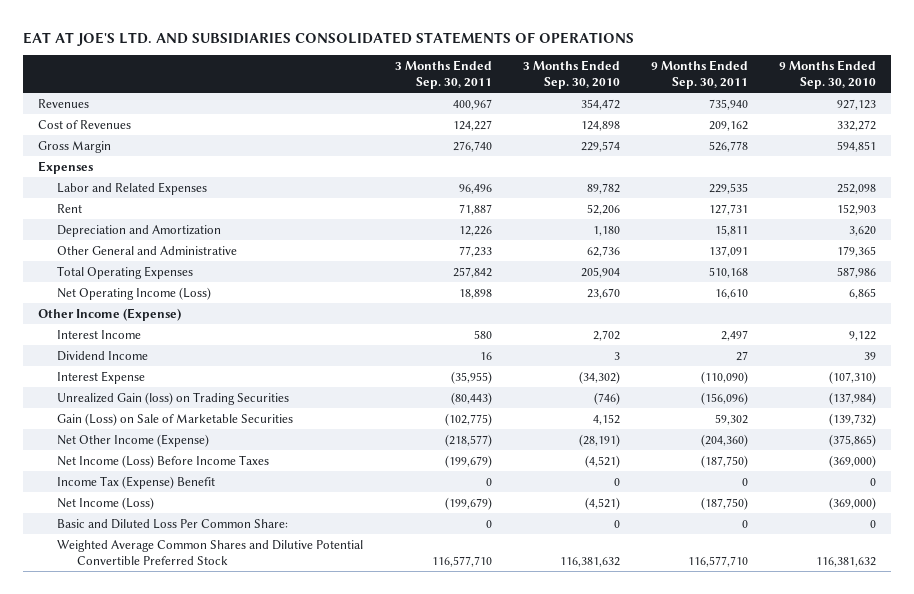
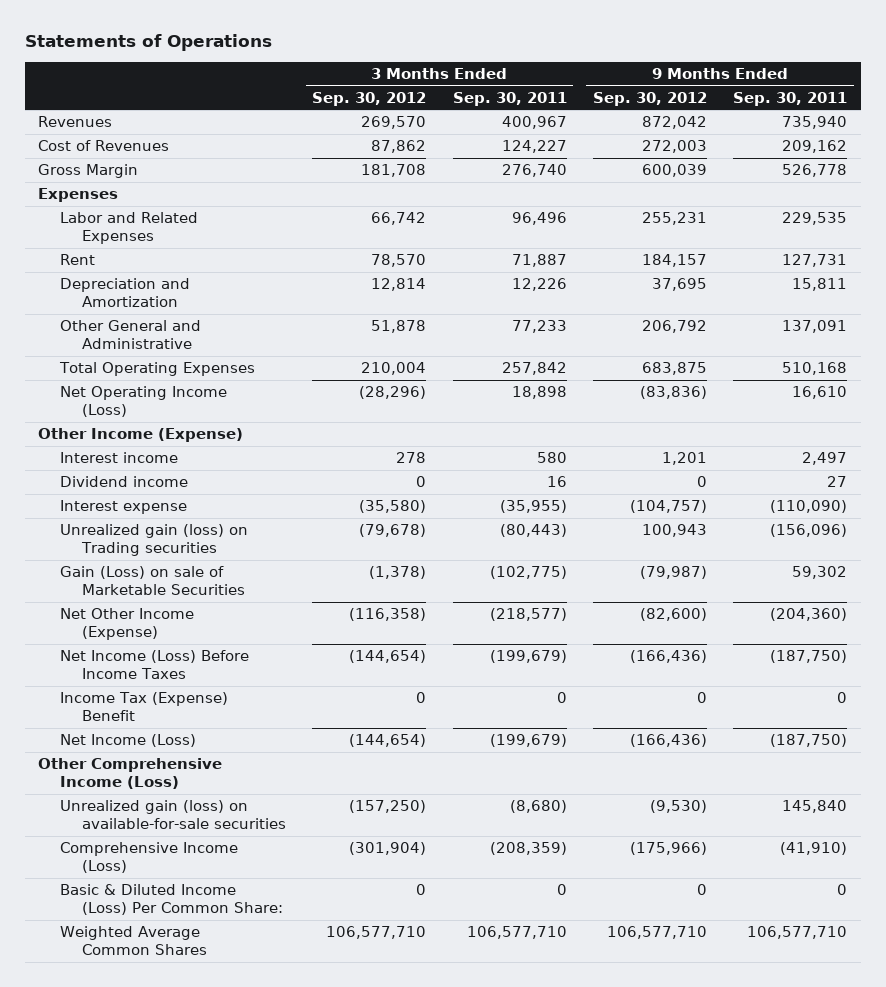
- EAT AT JOE'S LTD. AND SUBSIDIARIES CONSOLIDATED STATEMENTS OF OPERATIONS
+ Statements of Operations
- | 3 Months Ended Sep. 30, 2011 | 3 Months Ended Sep. 30, 2010 | 9 Months Ended Sep. 30, 2011 | 9 Months Ended Sep. 30, 2010
+ | 3 Months Ended Sep. 30, 2012 | 3 Months Ended Sep. 30, 2011 | 9 Months Ended Sep. 30, 2012 | 9 Months Ended Sep. 30, 2011
- Interest Income | 580 | 2,702 | 2,497 | 9,122
- Dividend Income | 16 | 3 | 27 | 39
- Interest Expense | (35,955) | (34,302) | (110,090) | (107,310)
- Unrealized Gain (loss) on Trading Securities | (80,443) | (746) | (156,096) | (137,984)
- Gain (Loss) on Sale of Marketable Securities | (102,775) | 4,152 | 59,302 | (139,732)
+ Interest income | 278 | 580 | 1,201 | 2,497
+ Dividend income | 0 | 16 | 0 | 27
+ Interest expense | (35,580) | (35,955) | (104,757) | (110,090)
+ Unrealized gain (loss) on Trading securities | (79,678) | (80,443) | 100,943 | (156,096)
+ Gain (Loss) on sale of Marketable Securities | (1,378) | (102,775) | (79,987) | 59,302
- Basic and Diluted Loss Per Common Share: | 0 | 0 | 0 | 0
- Weighted Average Common Shares and Dilutive Potential Convertible Preferred Stock | 116,577,710 | 116,381,632 | 116,577,710 | 116,381,632
+ Other Comprehensive Income (Loss)
+ Unrealized gain (loss) on available-for-sale securities | (157,250) | (8,680) | (9,530) | 145,840
+ Comprehensive Income (Loss) | (301,904) | (208,359) | (175,966) | (41,910)
+ Basic & Diluted Income (Loss) Per Common Share: | 0 | 0 | 0 | 0
+ Weighted Average Common Shares | 106,577,710 | 106,577,710 | 106,577,710 | 106,577,710

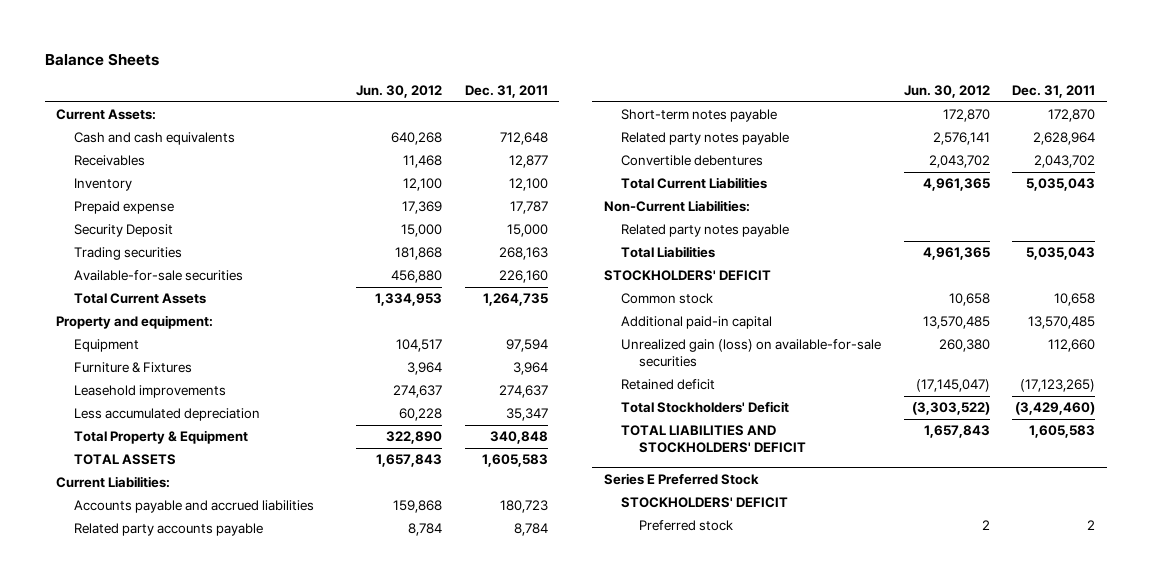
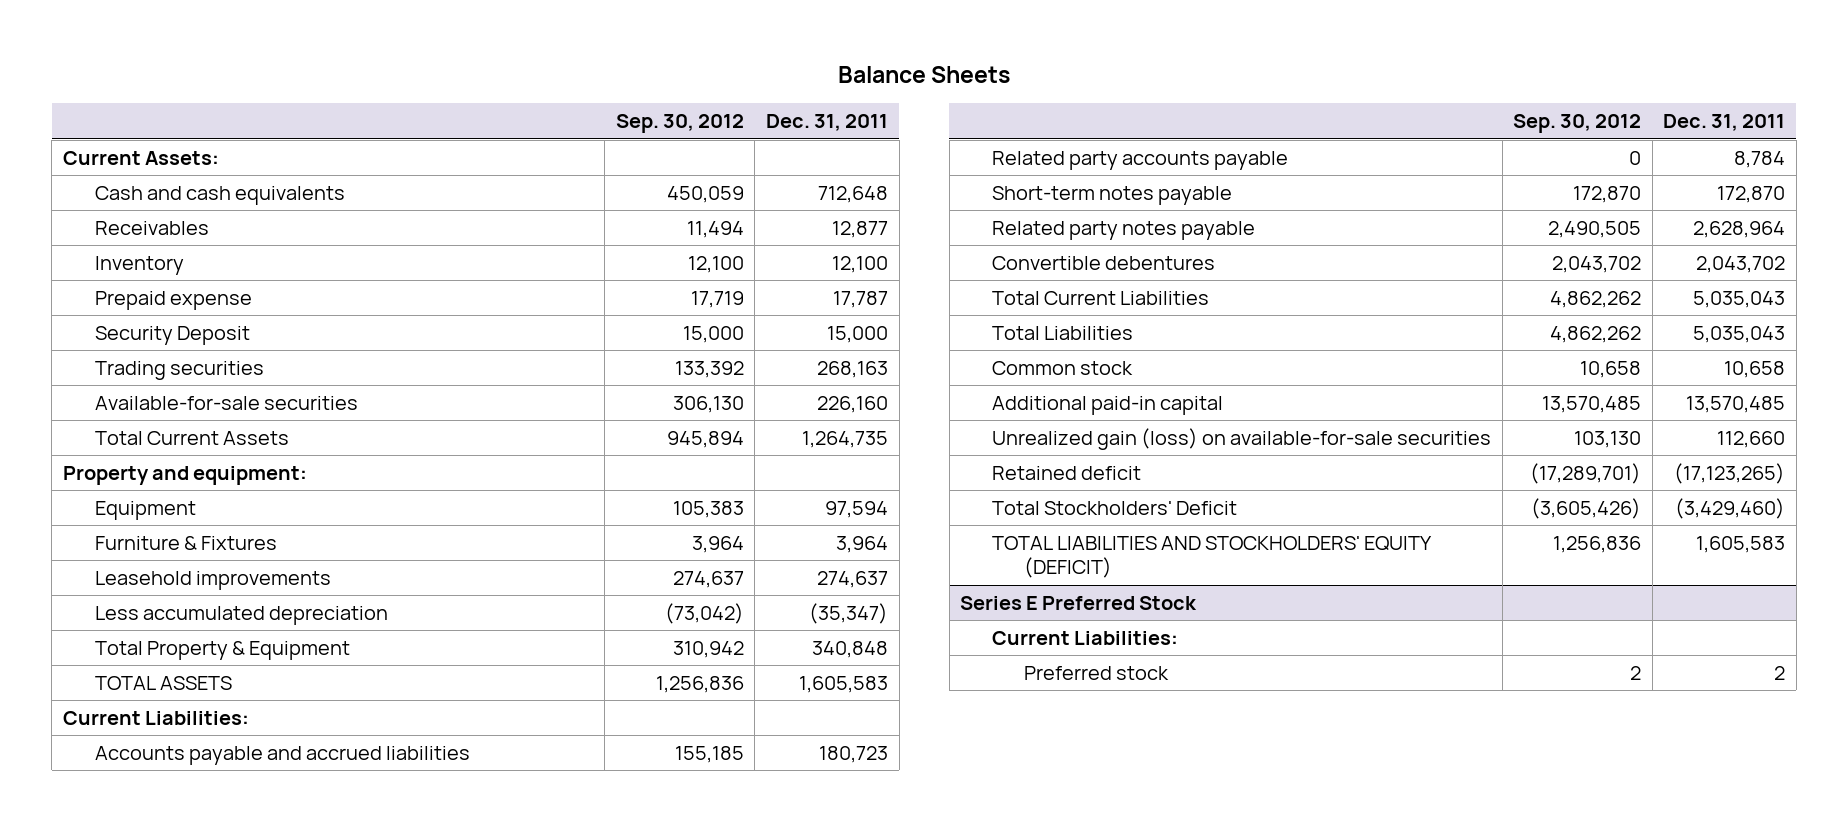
- | Jun. 30, 2012 | Dec. 31, 2011
+ | Sep. 30, 2012 | Dec. 31, 2011
- Less accumulated depreciation | 60,228 | 35,347
+ Less accumulated depreciation | (73,042) | (35,347)
- Non-Current Liabilities:
- Related party notes payable
- STOCKHOLDERS' DEFICIT
- TOTAL LIABILITIES AND STOCKHOLDERS' DEFICIT | 1,657,843 | 1,605,583
+ TOTAL LIABILITIES AND STOCKHOLDERS' EQUITY (DEFICIT) | 1,256,836 | 1,605,583
@ Series E Preferred Stock
- STOCKHOLDERS' DEFICIT
+ Current Liabilities:

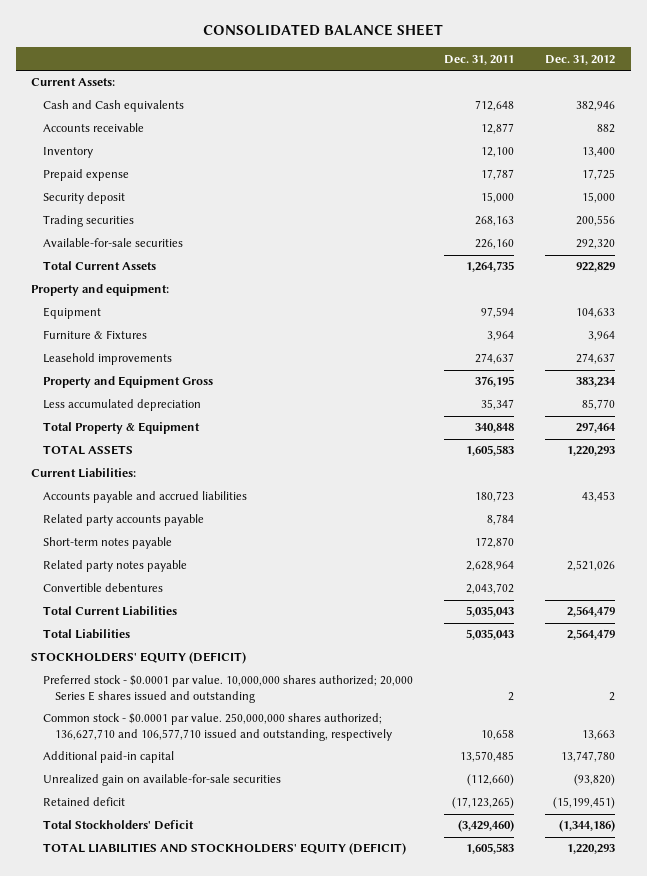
- Balance Sheets
+ CONSOLIDATED BALANCE SHEET
- | Sep. 30, 2012 | Dec. 31, 2011
+ | Dec. 31, 2011 | Dec. 31, 2012
- Cash and cash equivalents | 450,059 | 712,648
- Receivables | 11,494 | 12,877
+ Cash and Cash equivalents | 712,648 | 382,946
+ Accounts receivable | 12,877 | 882
- Security Deposit | 15,000 | 15,000
+ Security deposit | 15,000 | 15,000
- Less accumulated depreciation | (73,042) | (35,347)
+ Property and Equipment Gross | 376,195 | 383,234
+ Less accumulated depreciation | 35,347 | 85,770
- Common stock | 10,658 | 10,658
+ STOCKHOLDERS' EQUITY (DEFICIT)
+ Preferred stock - $0.0001 par value. 10,000,000 shares authorized; 20,000 Series E shares issued and outstanding | 2 | 2
+ Common stock - $0.0001 par value. 250,000,000 shares authorized; 136,627,710 and 106,577,710 issued and outstanding, respectively | 10,658 | 13,663
- Unrealized gain (loss) on available-for-sale securities | 103,130 | 112,660
+ Unrealized gain on available-for-sale securities | (112,660) | (93,820)
- Series E Preferred Stock
- Current Liabilities:
- Preferred stock | 2 | 2

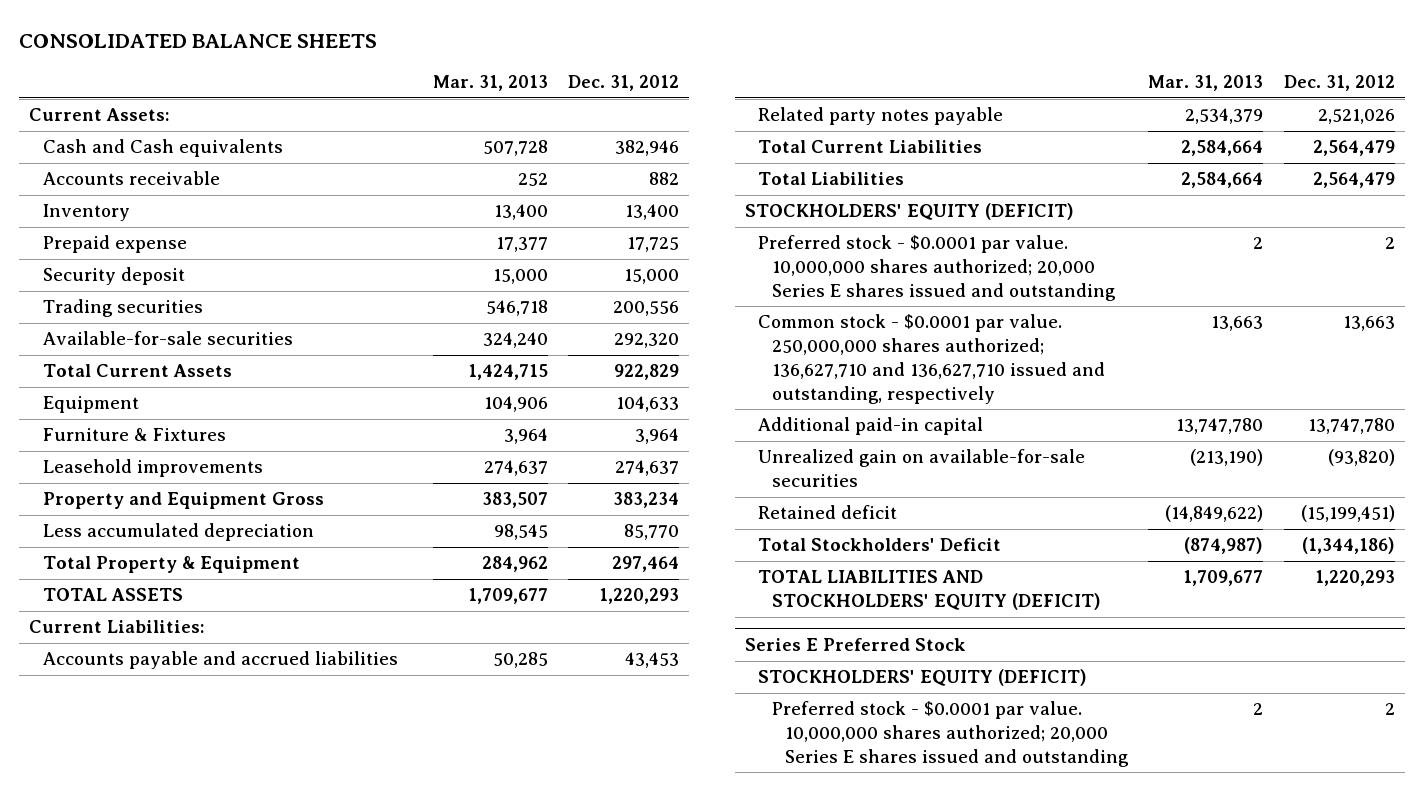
- CONSOLIDATED BALANCE SHEET
+ CONSOLIDATED BALANCE SHEETS
- | Dec. 31, 2011 | Dec. 31, 2012
+ | Mar. 31, 2013 | Dec. 31, 2012
- Property and equipment:
- Related party accounts payable | 8,784 |
- Short-term notes payable | 172,870 |
- Convertible debentures | 2,043,702 |
- Common stock - $0.0001 par value. 250,000,000 shares authorized; 136,627,710 and 106,577,710 issued and outstanding, respectively | 10,658 | 13,663
+ Common stock - $0.0001 par value. 250,000,000 shares authorized; 136,627,710 and 136,627,710 issued and outstanding, respectively | 13,663 | 13,663
+ Series E Preferred Stock
+ STOCKHOLDERS' EQUITY (DEFICIT)
+ Preferred stock - $0.0001 par value. 10,000,000 shares authorized; 20,000 Series E shares issued and outstanding | 2 | 2

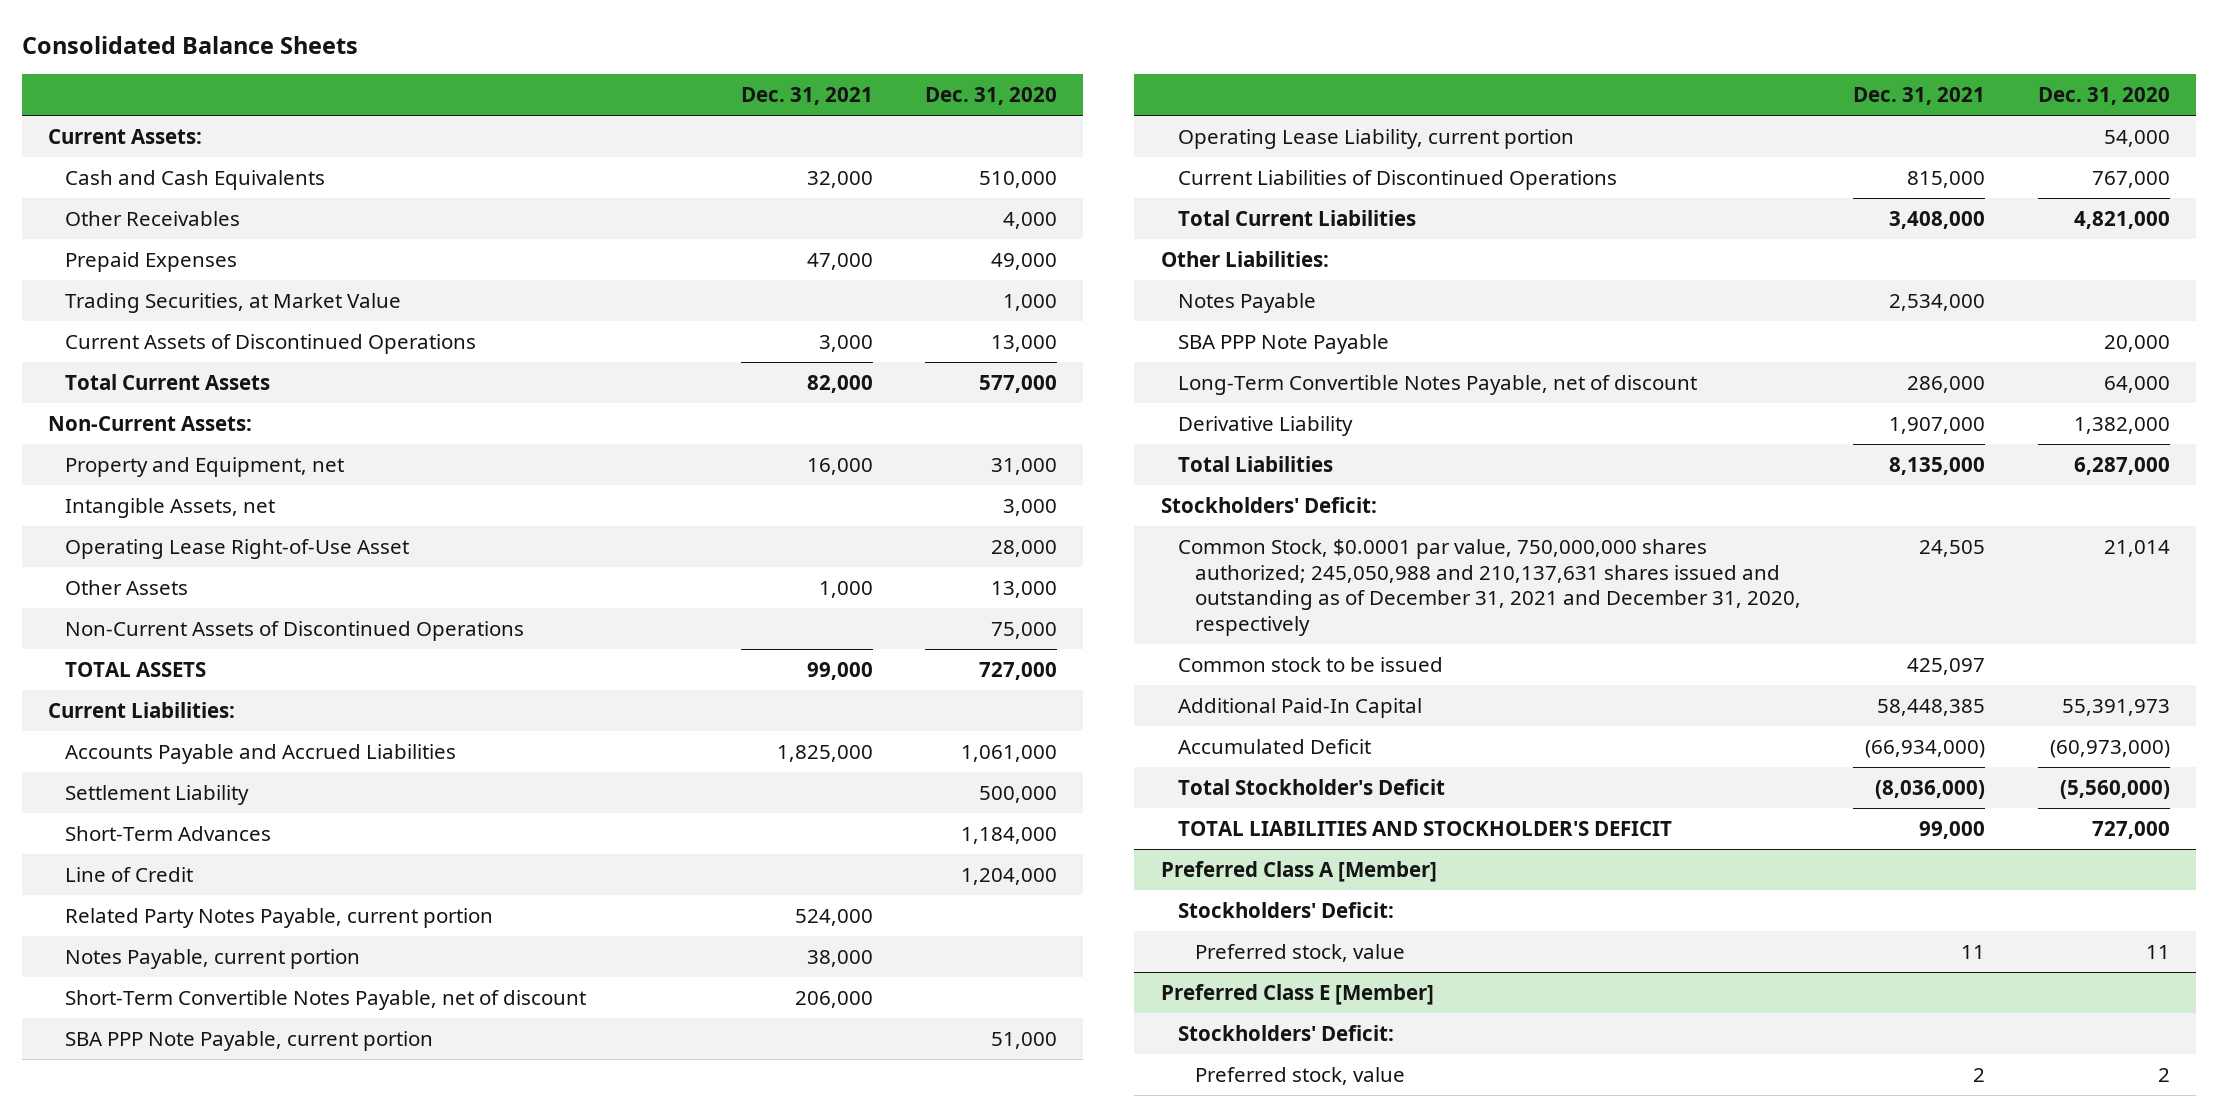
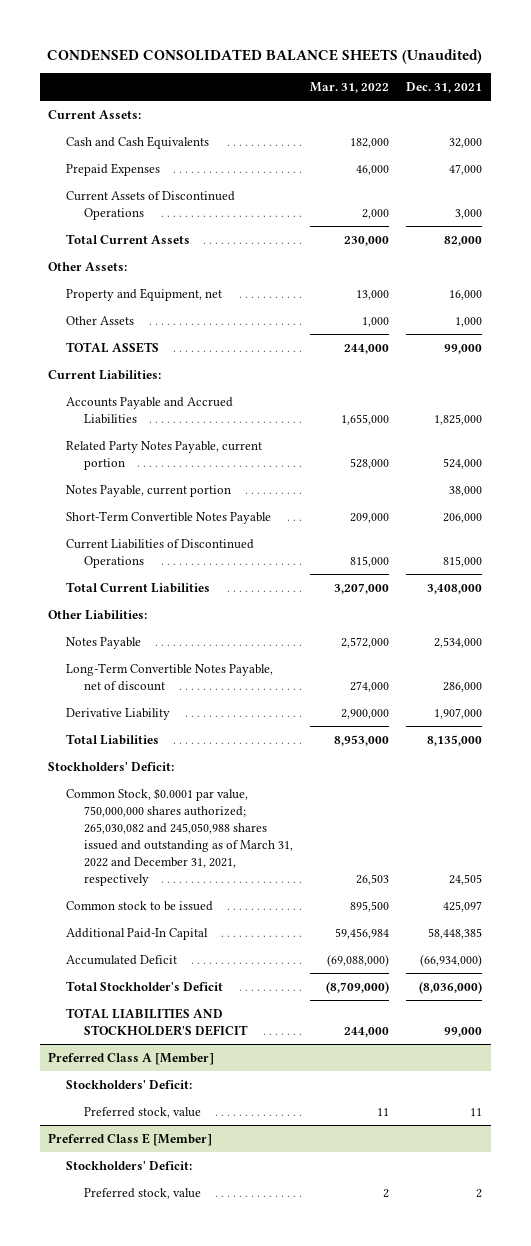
- Consolidated Balance Sheets
+ CONDENSED CONSOLIDATED BALANCE SHEETS (Unaudited)
- | Dec. 31, 2021 | Dec. 31, 2020
+ | Mar. 31, 2022 | Dec. 31, 2021
- Other Receivables | | 4,000
- Trading Securities, at Market Value | | 1,000
- Non-Current Assets:
+ Other Assets:
- Intangible Assets, net | | 3,000
- Operating Lease Right-of-Use Asset | | 28,000
- Non-Current Assets of Discontinued Operations | | 75,000
- Settlement Liability | | 500,000
- Short-Term Advances | | 1,184,000
- Line of Credit | | 1,204,000
- Short-Term Convertible Notes Payable, net of discount | 206,000 |
- SBA PPP Note Payable, current portion | | 51,000
- Operating Lease Liability, current portion | | 54,000
+ Short-Term Convertible Notes Payable | 209,000 | 206,000
- SBA PPP Note Payable | | 20,000
- Common Stock, $0.0001 par value, 750,000,000 shares authorized; 245,050,988 and 210,137,631 shares issued and outstanding as of December 31, 2021 and December 31, 2020, respectively | 24,505 | 21,014
+ Common Stock, $0.0001 par value, 750,000,000 shares authorized; 265,030,082 and 245,050,988 shares issued and outstanding as of March 31, 2022 and December 31, 2021, respectively | 26,503 | 24,505

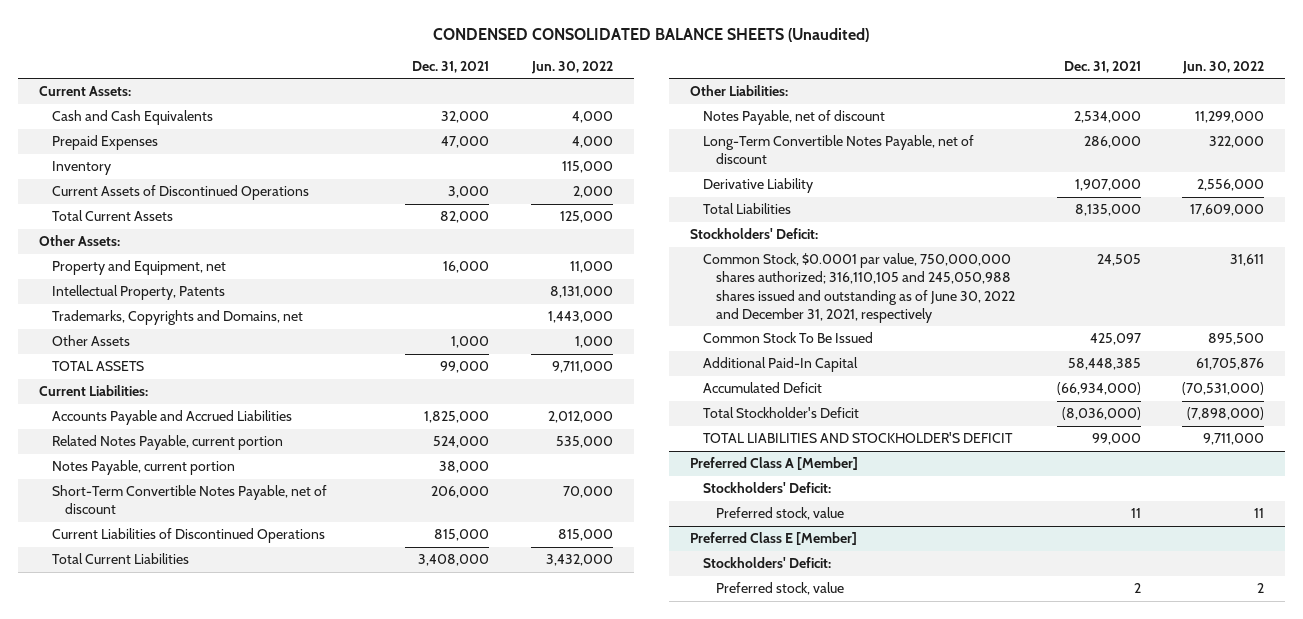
- | Mar. 31, 2022 | Dec. 31, 2021
+ | Dec. 31, 2021 | Jun. 30, 2022
+ Inventory | | 115,000
+ Intellectual Property, Patents | | 8,131,000
+ Trademarks, Copyrights and Domains, net | | 1,443,000
- Related Party Notes Payable, current portion | 528,000 | 524,000
+ Related Notes Payable, current portion | 524,000 | 535,000
- Short-Term Convertible Notes Payable | 209,000 | 206,000
+ Short-Term Convertible Notes Payable, net of discount | 206,000 | 70,000
- Notes Payable | 2,572,000 | 2,534,000
+ Notes Payable, net of discount | 2,534,000 | 11,299,000
- Common Stock, $0.0001 par value, 750,000,000 shares authorized; 265,030,082 and 245,050,988 shares issued and outstanding as of March 31, 2022 and December 31, 2021, respectively | 26,503 | 24,505
- Common stock to be issued | 895,500 | 425,097
+ Common Stock, $0.0001 par value, 750,000,000 shares authorized; 316,110,105 and 245,050,988 shares issued and outstanding as of June 30, 2022 and December 31, 2021, respectively | 24,505 | 31,611
+ Common Stock To Be Issued | 425,097 | 895,500

